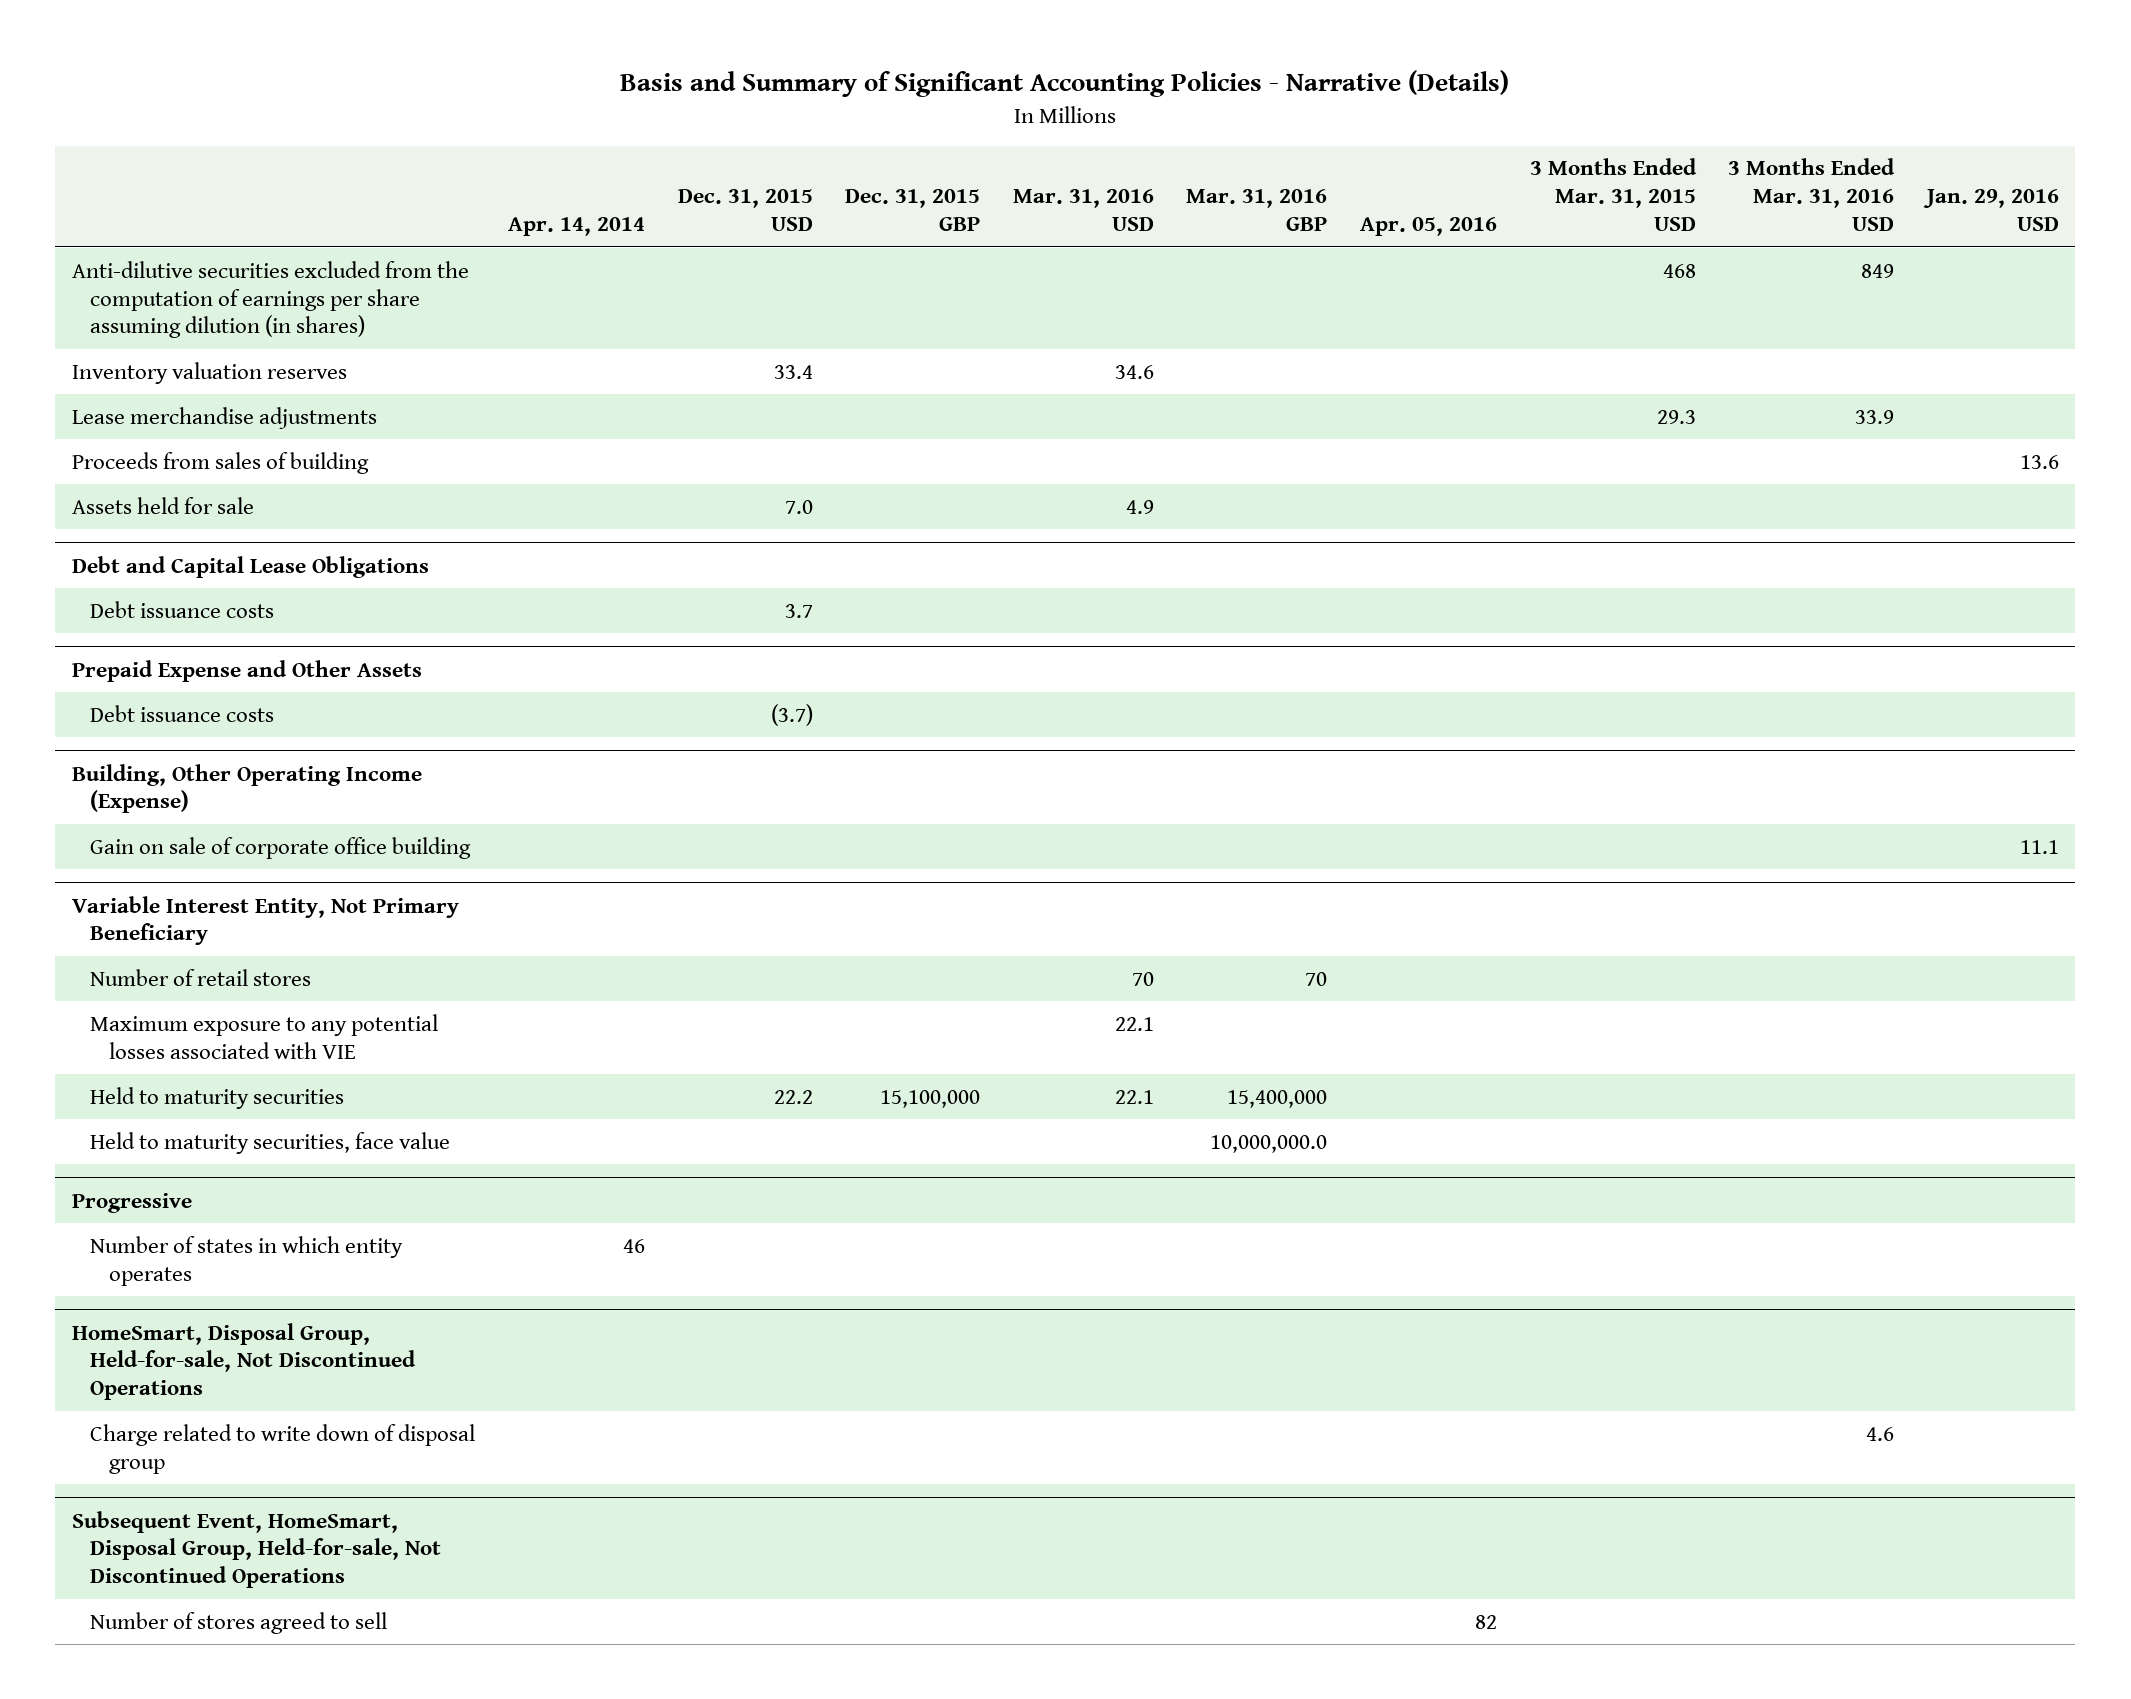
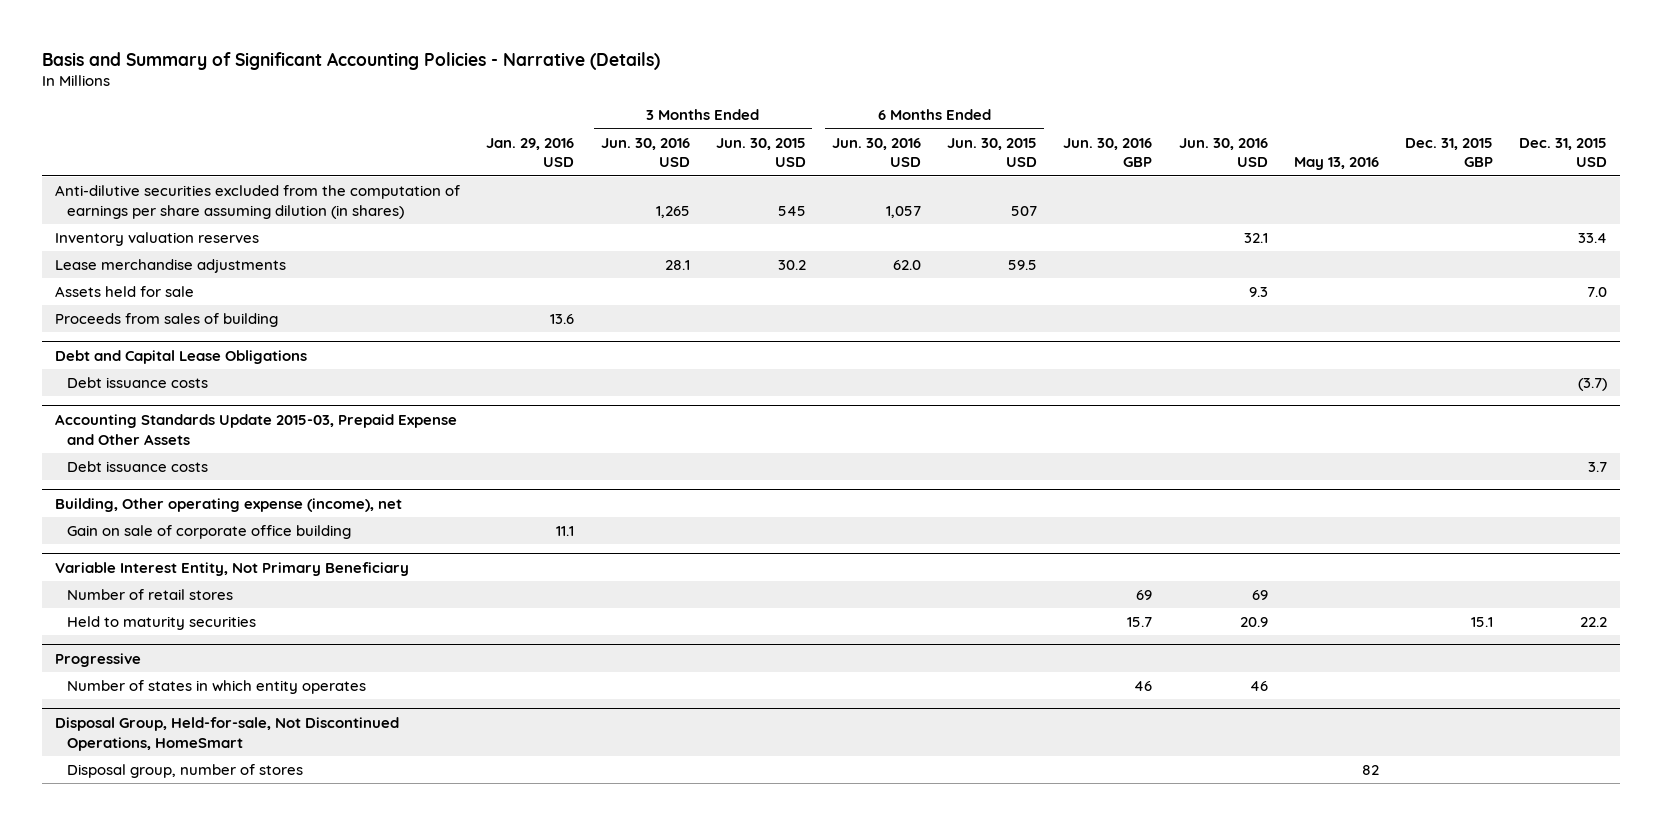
- | Apr. 14, 2014 | Dec. 31, 2015 USD | Dec. 31, 2015 GBP | Mar. 31, 2016 USD | Mar. 31, 2016 GBP | Apr. 05, 2016 | 3 Months Ended Mar. 31, 2015 USD | 3 Months Ended Mar. 31, 2016 USD | Jan. 29, 2016 USD
+ | Jan. 29, 2016 USD | 3 Months Ended Jun. 30, 2016 USD | 3 Months Ended Jun. 30, 2015 USD | 6 Months Ended Jun. 30, 2016 USD | 6 Months Ended Jun. 30, 2015 USD | Jun. 30, 2016 GBP | Jun. 30, 2016 USD | May 13, 2016 | Dec. 31, 2015 GBP | Dec. 31, 2015 USD
moved down: Proceeds from sales of building | 13.6 | | | | | | | | |
@ Debt and Capital Lease Obligations
- Debt issuance costs | | 3.7 | | | | | | |
- Prepaid Expense and Other Assets
- Debt issuance costs | | (3.7) | | | | | | |
- Building, Other Operating Income (Expense)
@ Debt and Capital Lease Obligations
+ Debt issuance costs | | | | | | | | | | (3.7)
+ Accounting Standards Update 2015-03, Prepaid Expense and Other Assets
+ Debt issuance costs | | | | | | | | | | 3.7
+ Building, Other operating expense (income), net
@ Variable Interest Entity, Not Primary Beneficiary
- Maximum exposure to any potential losses associated with VIE | | | | 22.1 | | | | |
- Held to maturity securities | | 22.2 | 15,100,000 | 22.1 | 15,400,000 | | | |
- Held to maturity securities, face value | | | | | 10,000,000.0 | | | |
+ Held to maturity securities | | | | | | 15.7 | 20.9 | | 15.1 | 22.2
- HomeSmart, Disposal Group, Held-for-sale, Not Discontinued Operations
- Charge related to write down of disposal group | | | | | | | | 4.6 |
- Subsequent Event, HomeSmart, Disposal Group, Held-for-sale, Not Discontinued Operations
- Number of stores agreed to sell | | | | | | 82 | | |
+ Disposal Group, Held-for-sale, Not Discontinued Operations, HomeSmart
+ Disposal group, number of stores | | | | | | | | 82 | |

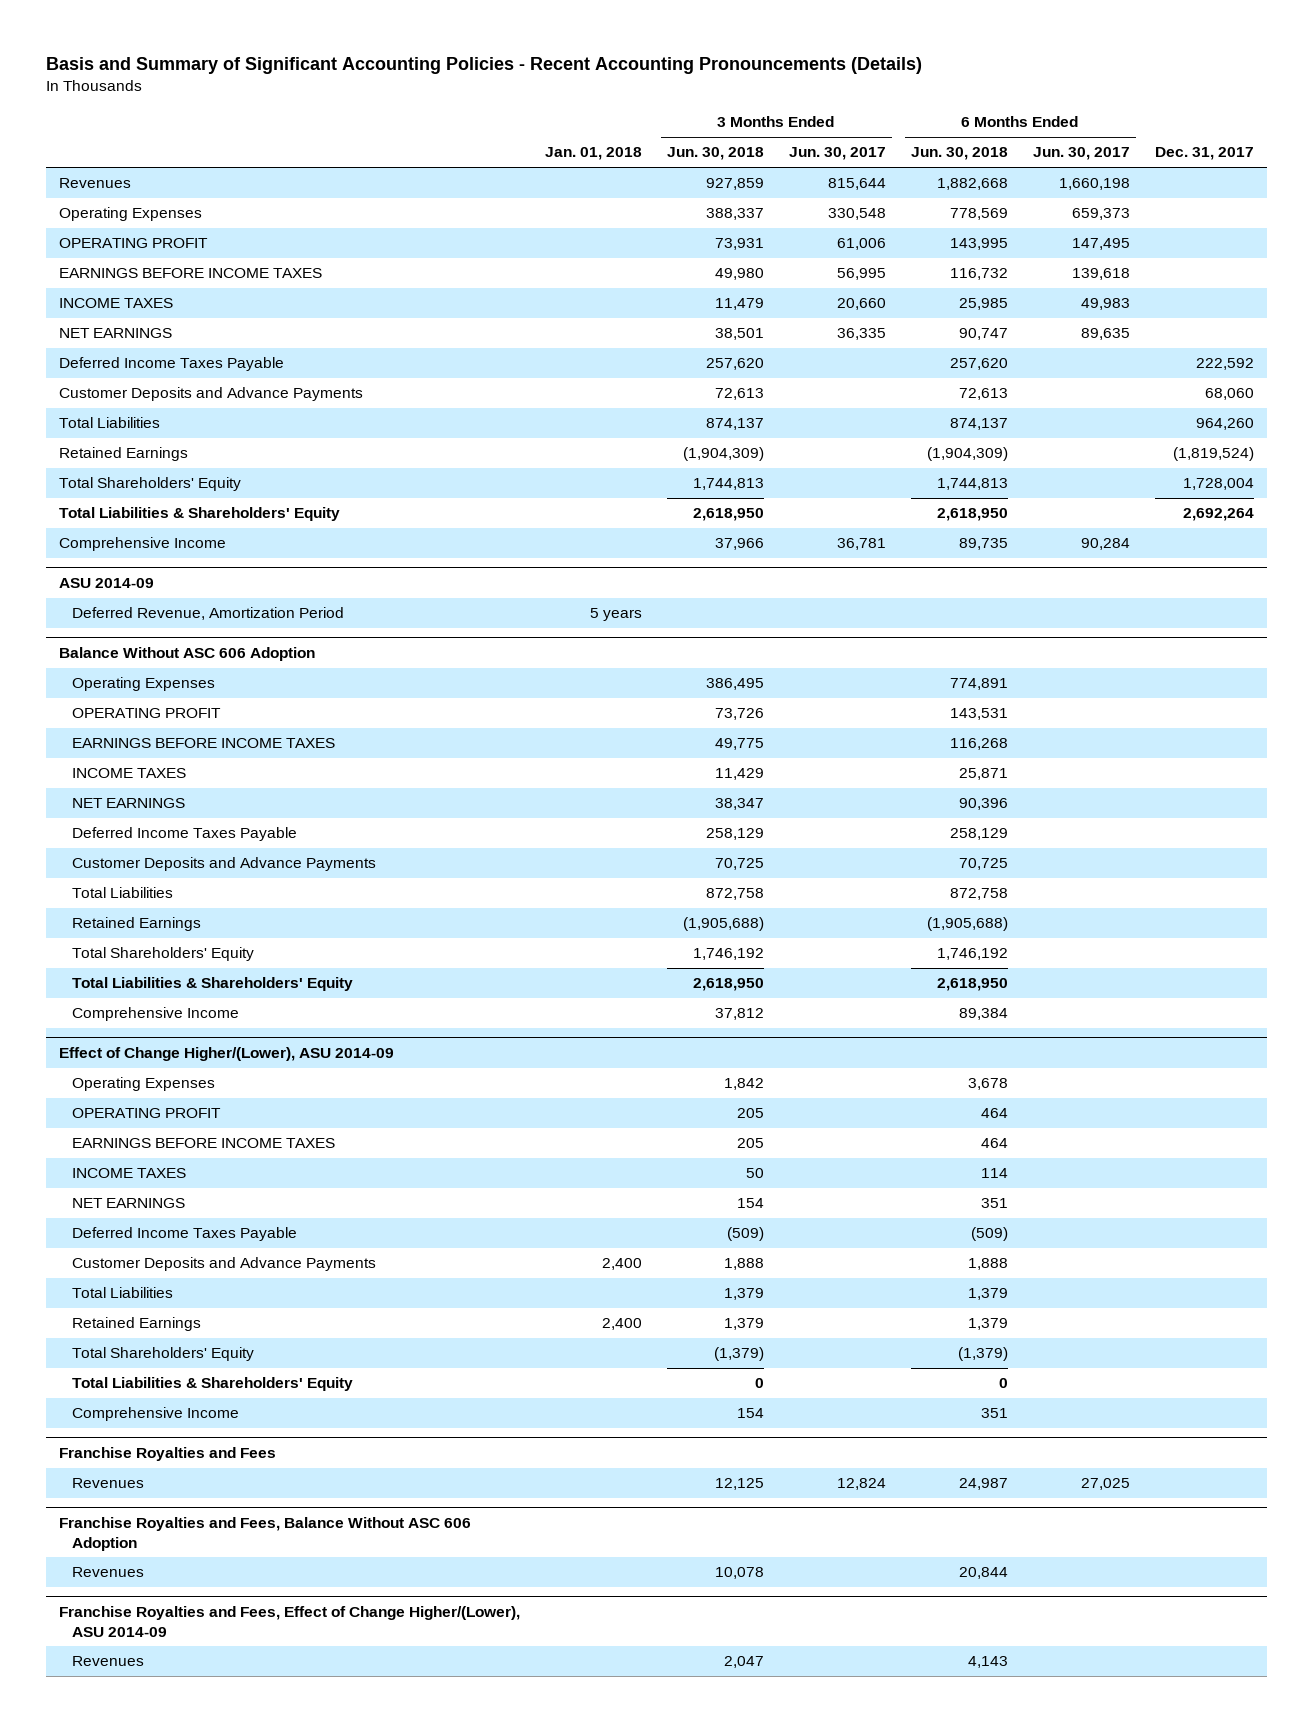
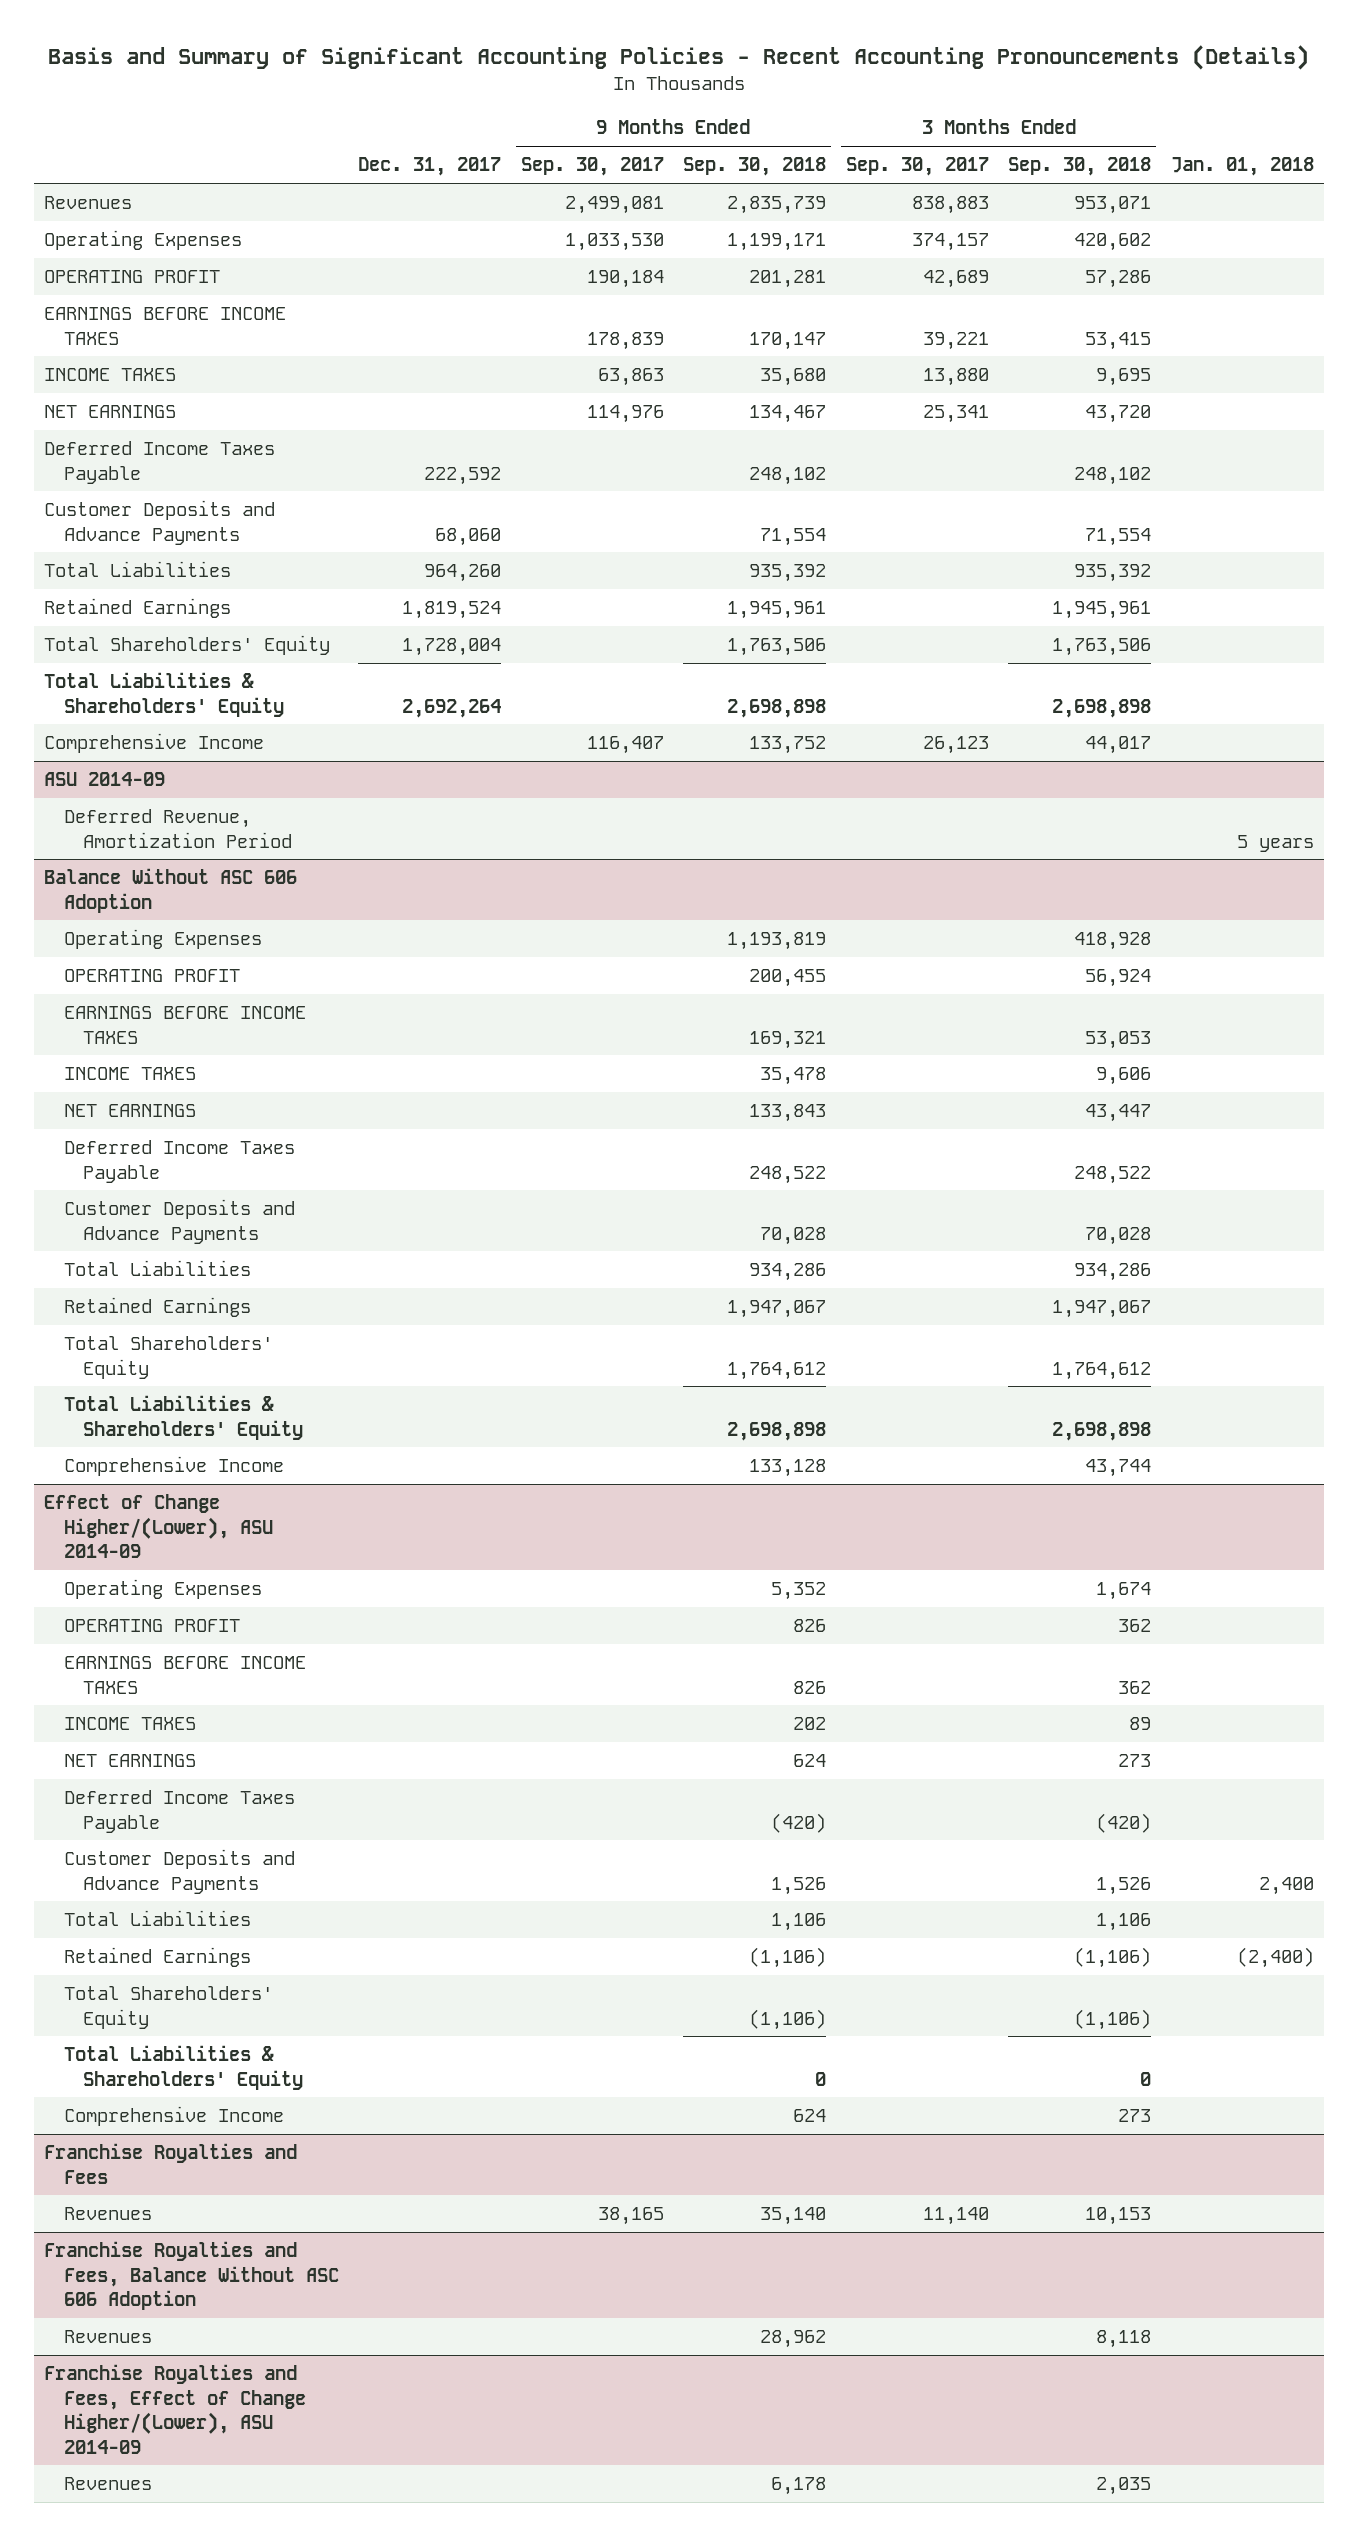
- | Jan. 01, 2018 | 3 Months Ended Jun. 30, 2018 | 3 Months Ended Jun. 30, 2017 | 6 Months Ended Jun. 30, 2018 | 6 Months Ended Jun. 30, 2017 | Dec. 31, 2017
+ | Dec. 31, 2017 | 9 Months Ended Sep. 30, 2017 | 9 Months Ended Sep. 30, 2018 | 3 Months Ended Sep. 30, 2017 | 3 Months Ended Sep. 30, 2018 | Jan. 01, 2018
- Retained Earnings | | (1,904,309) | | (1,904,309) | | (1,819,524)
+ Retained Earnings | 1,819,524 | | 1,945,961 | | 1,945,961 |
@ Effect of Change Higher/(Lower), ASU 2014-09
- Retained Earnings | 2,400 | 1,379 | | 1,379 | |
+ Retained Earnings | | | (1,106) | | (1,106) | (2,400)

